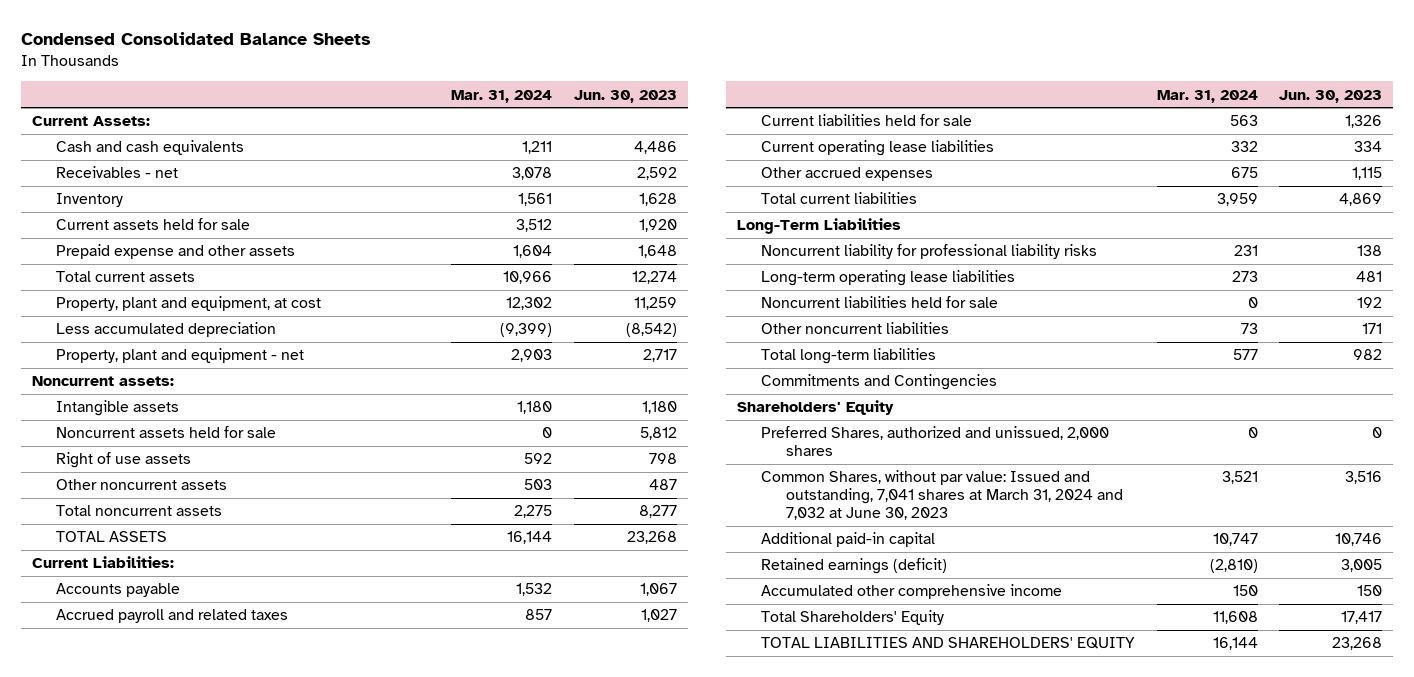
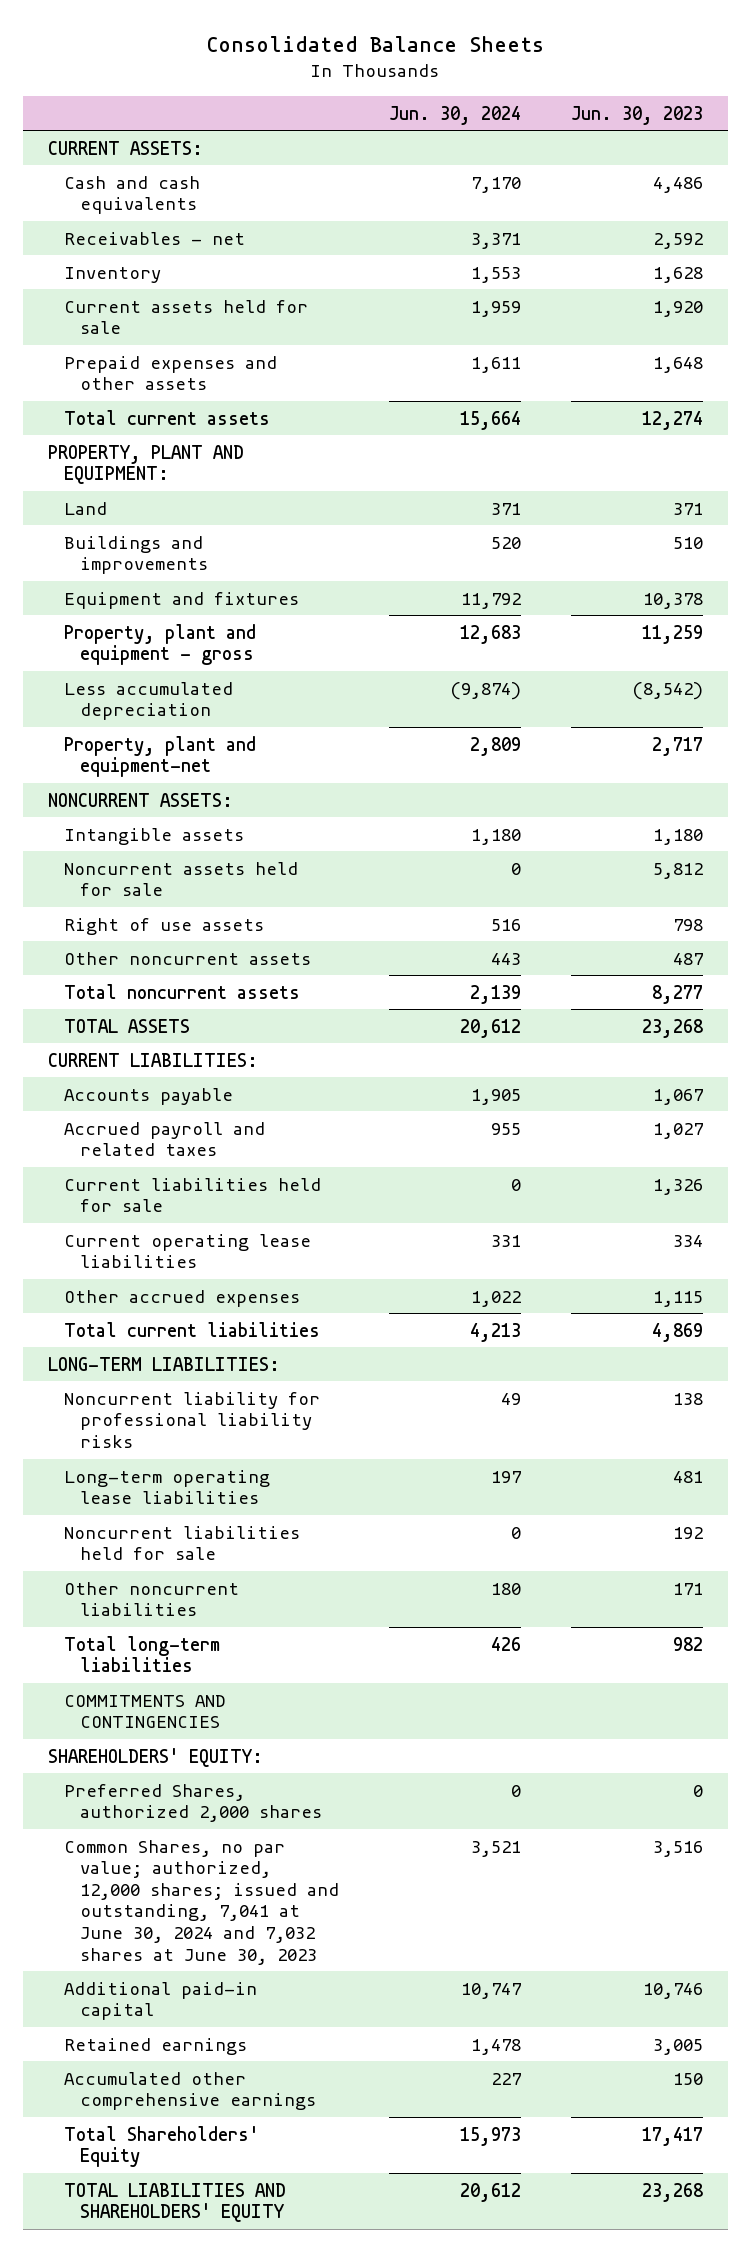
- Condensed Consolidated Balance Sheets
+ Consolidated Balance Sheets
- | Mar. 31, 2024 | Jun. 30, 2023
+ | Jun. 30, 2024 | Jun. 30, 2023
- Current Assets:
+ CURRENT ASSETS:
- Prepaid expense and other assets | 1,604 | 1,648
+ Prepaid expenses and other assets | 1,611 | 1,648
- Property, plant and equipment, at cost | 12,302 | 11,259
+ PROPERTY, PLANT AND EQUIPMENT:
+ Land | 371 | 371
+ Buildings and improvements | 520 | 510
+ Equipment and fixtures | 11,792 | 10,378
+ Property, plant and equipment - gross | 12,683 | 11,259
- Property, plant and equipment - net | 2,903 | 2,717
- Noncurrent assets:
+ Property, plant and equipment-net | 2,809 | 2,717
+ NONCURRENT ASSETS:
- Current Liabilities:
+ CURRENT LIABILITIES:
- Long-Term Liabilities
+ LONG-TERM LIABILITIES:
- Commitments and Contingencies
- Shareholders' Equity
- Preferred Shares, authorized and unissued, 2,000 shares | 0 | 0
- Common Shares, without par value: Issued and outstanding, 7,041 shares at March 31, 2024 and 7,032 at June 30, 2023 | 3,521 | 3,516
+ COMMITMENTS AND CONTINGENCIES
+ SHAREHOLDERS' EQUITY:
+ Preferred Shares, authorized 2,000 shares | 0 | 0
+ Common Shares, no par value; authorized, 12,000 shares; issued and outstanding, 7,041 at June 30, 2024 and 7,032 shares at June 30, 2023 | 3,521 | 3,516
- Retained earnings (deficit) | (2,810) | 3,005
- Accumulated other comprehensive income | 150 | 150
+ Retained earnings | 1,478 | 3,005
+ Accumulated other comprehensive earnings | 227 | 150

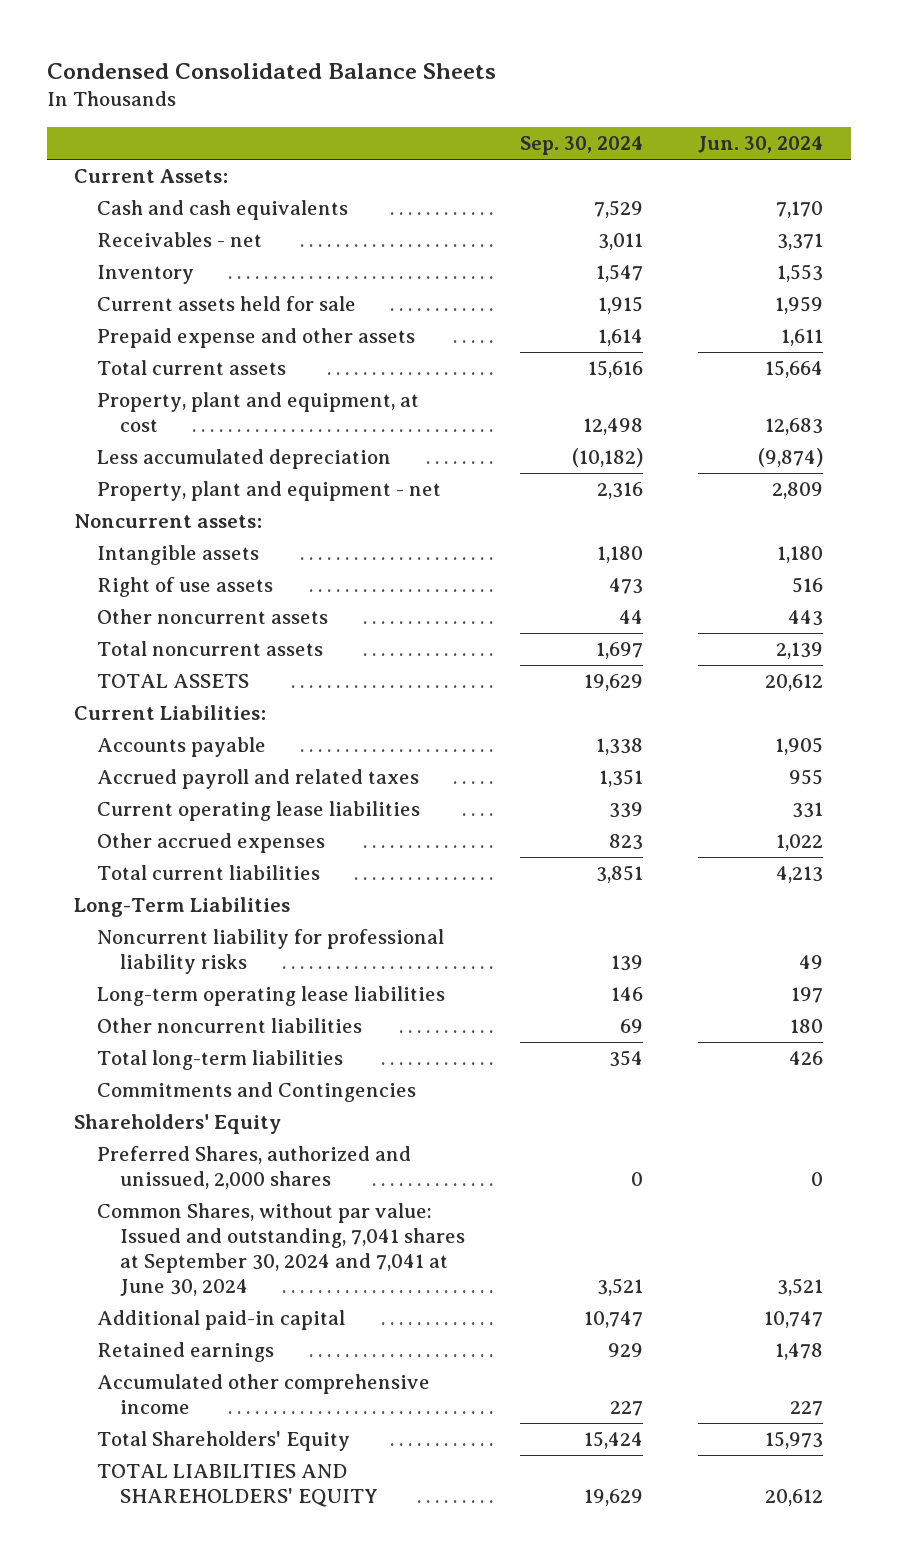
- Consolidated Balance Sheets
+ Condensed Consolidated Balance Sheets
- | Jun. 30, 2024 | Jun. 30, 2023
+ | Sep. 30, 2024 | Jun. 30, 2024
- CURRENT ASSETS:
+ Current Assets:
- Prepaid expenses and other assets | 1,611 | 1,648
+ Prepaid expense and other assets | 1,614 | 1,611
- PROPERTY, PLANT AND EQUIPMENT:
- Land | 371 | 371
- Buildings and improvements | 520 | 510
- Equipment and fixtures | 11,792 | 10,378
- Property, plant and equipment - gross | 12,683 | 11,259
+ Property, plant and equipment, at cost | 12,498 | 12,683
- Property, plant and equipment-net | 2,809 | 2,717
- NONCURRENT ASSETS:
+ Property, plant and equipment - net | 2,316 | 2,809
+ Noncurrent assets:
- Noncurrent assets held for sale | 0 | 5,812
- CURRENT LIABILITIES:
+ Current Liabilities:
- Current liabilities held for sale | 0 | 1,326
- LONG-TERM LIABILITIES:
+ Long-Term Liabilities
- Noncurrent liabilities held for sale | 0 | 192
- COMMITMENTS AND CONTINGENCIES
- SHAREHOLDERS' EQUITY:
- Preferred Shares, authorized 2,000 shares | 0 | 0
- Common Shares, no par value; authorized, 12,000 shares; issued and outstanding, 7,041 at June 30, 2024 and 7,032 shares at June 30, 2023 | 3,521 | 3,516
+ Commitments and Contingencies
+ Shareholders' Equity
+ Preferred Shares, authorized and unissued, 2,000 shares | 0 | 0
+ Common Shares, without par value: Issued and outstanding, 7,041 shares at September 30, 2024 and 7,041 at June 30, 2024 | 3,521 | 3,521
- Accumulated other comprehensive earnings | 227 | 150
+ Accumulated other comprehensive income | 227 | 227

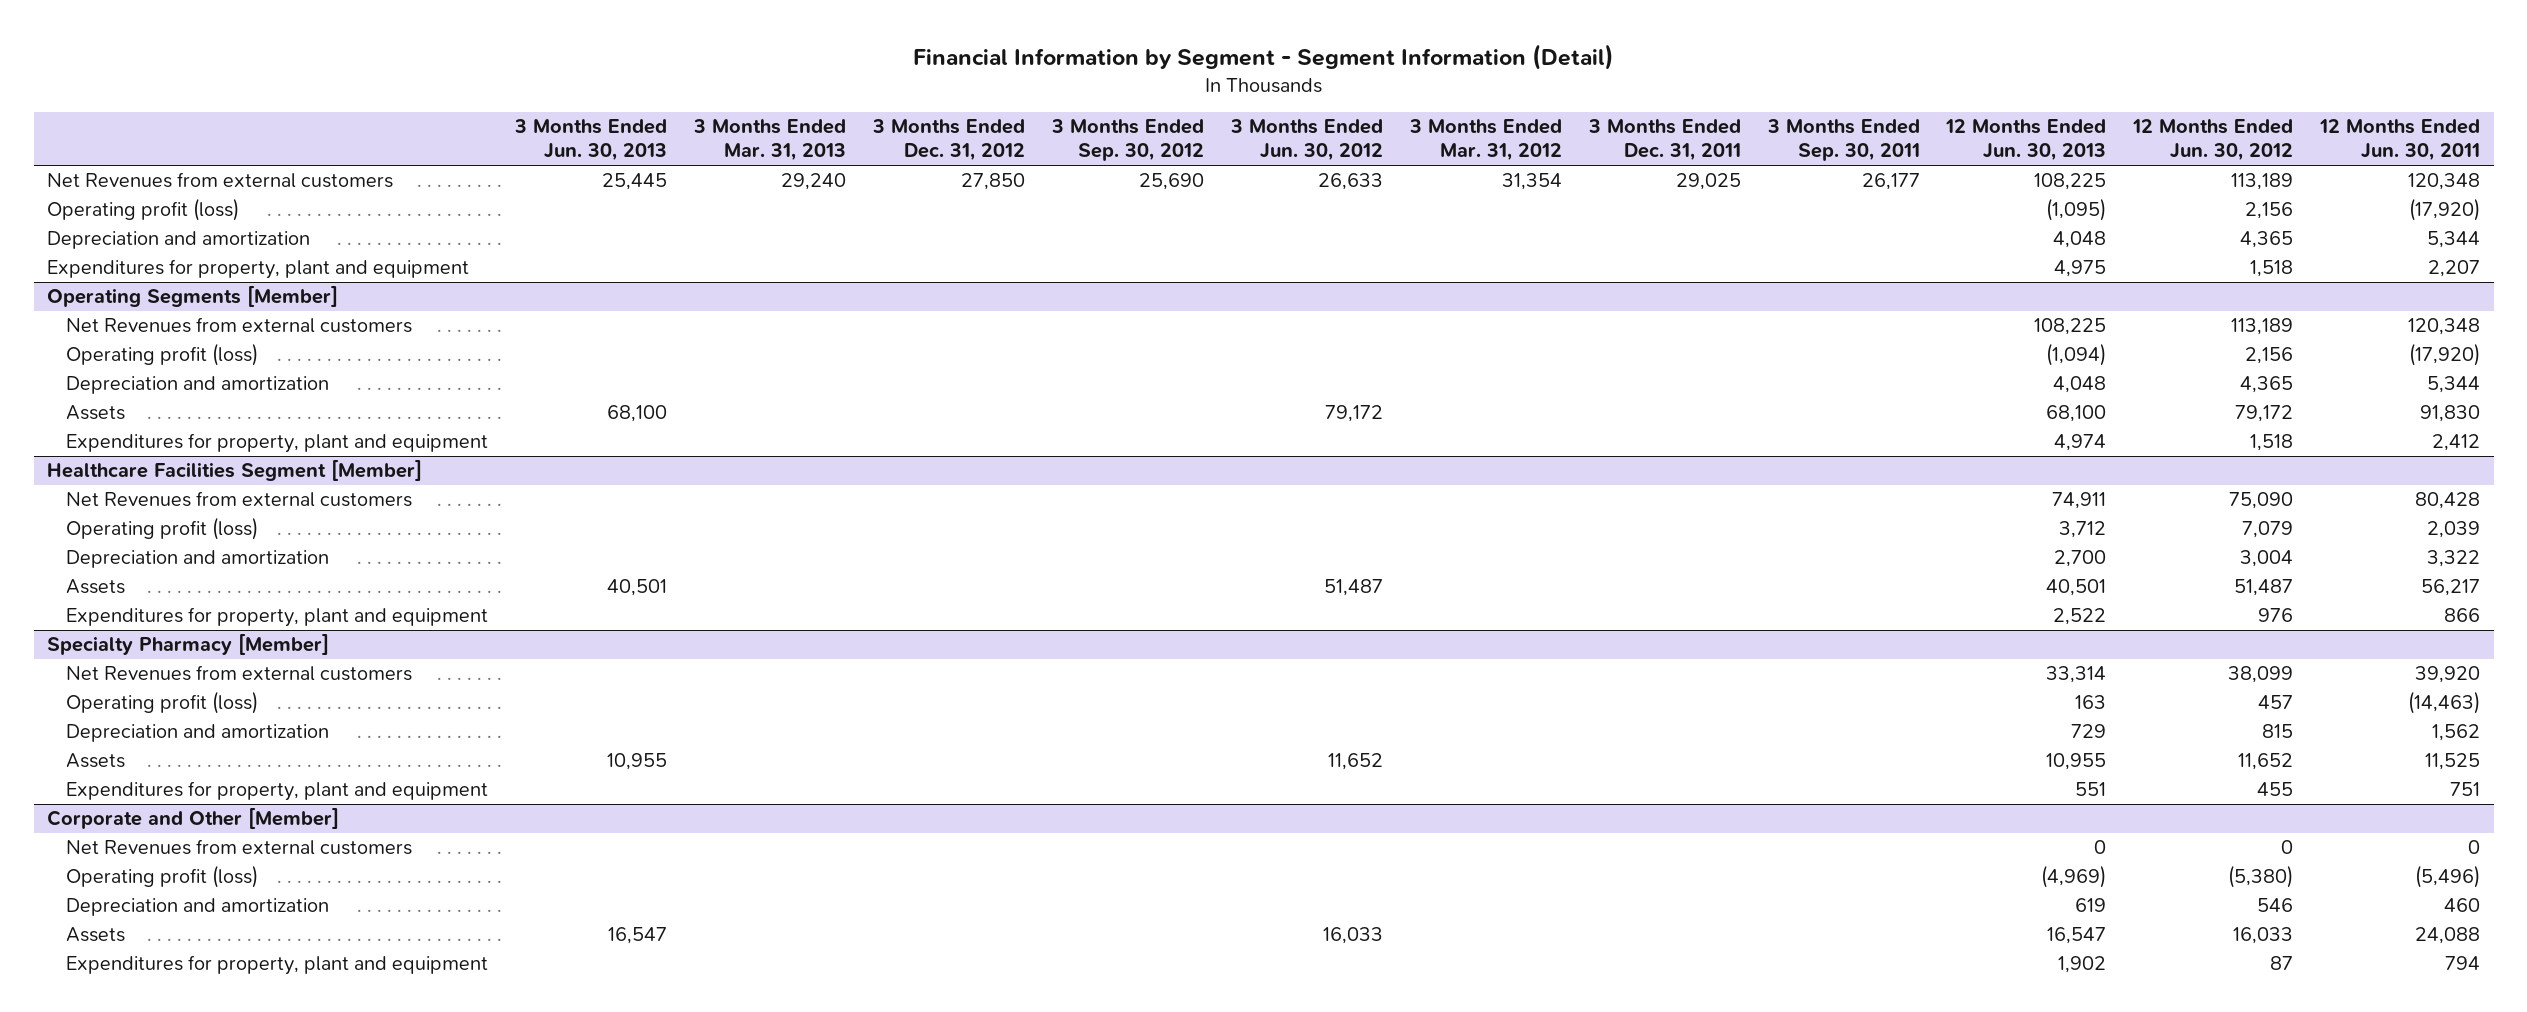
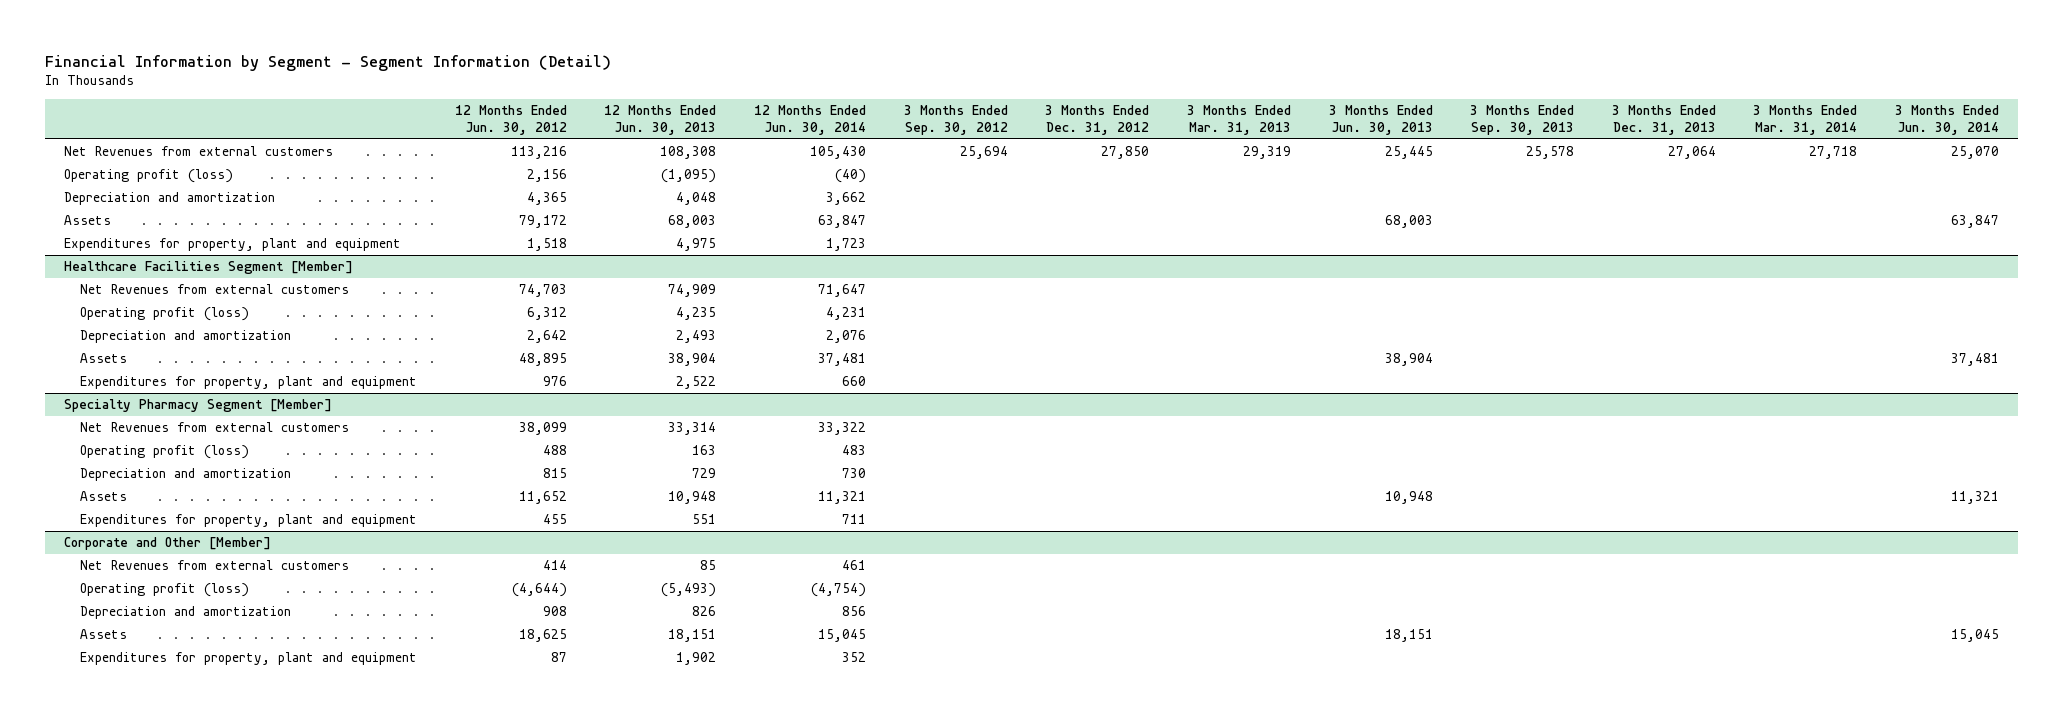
- | 3 Months Ended Jun. 30, 2013 | 3 Months Ended Mar. 31, 2013 | 3 Months Ended Dec. 31, 2012 | 3 Months Ended Sep. 30, 2012 | 3 Months Ended Jun. 30, 2012 | 3 Months Ended Mar. 31, 2012 | 3 Months Ended Dec. 31, 2011 | 3 Months Ended Sep. 30, 2011 | 12 Months Ended Jun. 30, 2013 | 12 Months Ended Jun. 30, 2012 | 12 Months Ended Jun. 30, 2011
+ | 12 Months Ended Jun. 30, 2012 | 12 Months Ended Jun. 30, 2013 | 12 Months Ended Jun. 30, 2014 | 3 Months Ended Sep. 30, 2012 | 3 Months Ended Dec. 31, 2012 | 3 Months Ended Mar. 31, 2013 | 3 Months Ended Jun. 30, 2013 | 3 Months Ended Sep. 30, 2013 | 3 Months Ended Dec. 31, 2013 | 3 Months Ended Mar. 31, 2014 | 3 Months Ended Jun. 30, 2014
- Net Revenues from external customers | 25,445 | 29,240 | 27,850 | 25,690 | 26,633 | 31,354 | 29,025 | 26,177 | 108,225 | 113,189 | 120,348
+ Net Revenues from external customers | 113,216 | 108,308 | 105,430 | 25,694 | 27,850 | 29,319 | 25,445 | 25,578 | 27,064 | 27,718 | 25,070
+ Assets | 79,172 | 68,003 | 63,847 | | | | 68,003 | | | | 63,847
- Operating Segments [Member]
- Net Revenues from external customers | | | | | | | | | 108,225 | 113,189 | 120,348
- Operating profit (loss) | | | | | | | | | (1,094) | 2,156 | (17,920)
- Depreciation and amortization | | | | | | | | | 4,048 | 4,365 | 5,344
- Assets | 68,100 | | | | 79,172 | | | | 68,100 | 79,172 | 91,830
- Expenditures for property, plant and equipment | | | | | | | | | 4,974 | 1,518 | 2,412
@ Healthcare Facilities Segment [Member]
- Net Revenues from external customers | | | | | | | | | 74,911 | 75,090 | 80,428
- Operating profit (loss) | | | | | | | | | 3,712 | 7,079 | 2,039
- Depreciation and amortization | | | | | | | | | 2,700 | 3,004 | 3,322
- Assets | 40,501 | | | | 51,487 | | | | 40,501 | 51,487 | 56,217
+ Net Revenues from external customers | 74,703 | 74,909 | 71,647 | | | | | | | |
+ Operating profit (loss) | 6,312 | 4,235 | 4,231 | | | | | | | |
+ Depreciation and amortization | 2,642 | 2,493 | 2,076 | | | | | | | |
+ Assets | 48,895 | 38,904 | 37,481 | | | | 38,904 | | | | 37,481
- Specialty Pharmacy [Member]
+ Specialty Pharmacy Segment [Member]
- Operating profit (loss) | | | | | | | | | 163 | 457 | (14,463)
+ Operating profit (loss) | 488 | 163 | 483 | | | | | | | |
- Assets | 10,955 | | | | 11,652 | | | | 10,955 | 11,652 | 11,525
+ Assets | 11,652 | 10,948 | 11,321 | | | | 10,948 | | | | 11,321
@ Corporate and Other [Member]
- Net Revenues from external customers | | | | | | | | | 0 | 0 | 0
- Operating profit (loss) | | | | | | | | | (4,969) | (5,380) | (5,496)
- Depreciation and amortization | | | | | | | | | 619 | 546 | 460
- Assets | 16,547 | | | | 16,033 | | | | 16,547 | 16,033 | 24,088
+ Net Revenues from external customers | 414 | 85 | 461 | | | | | | | |
+ Operating profit (loss) | (4,644) | (5,493) | (4,754) | | | | | | | |
+ Depreciation and amortization | 908 | 826 | 856 | | | | | | | |
+ Assets | 18,625 | 18,151 | 15,045 | | | | 18,151 | | | | 15,045

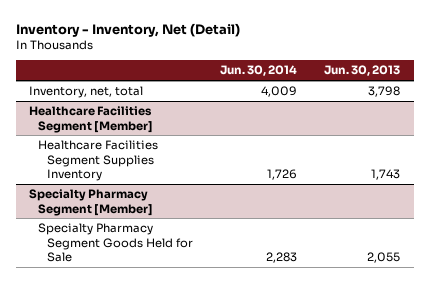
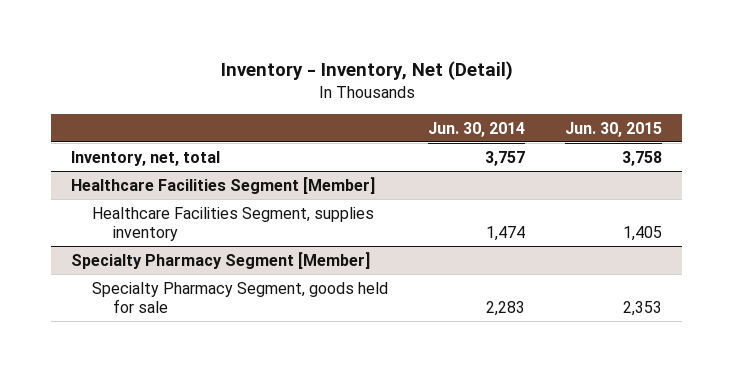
- | Jun. 30, 2014 | Jun. 30, 2013
+ | Jun. 30, 2014 | Jun. 30, 2015
- Inventory, net, total | 4,009 | 3,798
+ Inventory, net, total | 3,757 | 3,758
@ Healthcare Facilities Segment [Member]
- Healthcare Facilities Segment Supplies Inventory | 1,726 | 1,743
+ Healthcare Facilities Segment, supplies inventory | 1,474 | 1,405
@ Specialty Pharmacy Segment [Member]
- Specialty Pharmacy Segment Goods Held for Sale | 2,283 | 2,055
+ Specialty Pharmacy Segment, goods held for sale | 2,283 | 2,353

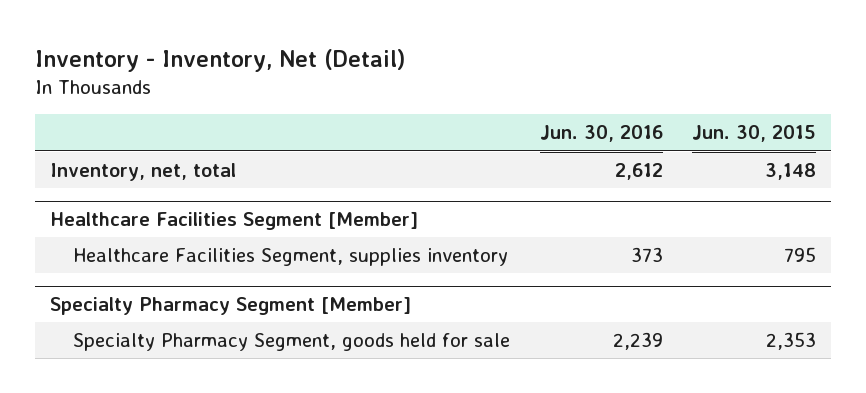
- | Jun. 30, 2014 | Jun. 30, 2015
+ | Jun. 30, 2016 | Jun. 30, 2015
- Inventory, net, total | 3,757 | 3,758
+ Inventory, net, total | 2,612 | 3,148
@ Healthcare Facilities Segment [Member]
- Healthcare Facilities Segment, supplies inventory | 1,474 | 1,405
+ Healthcare Facilities Segment, supplies inventory | 373 | 795

